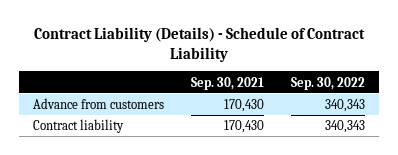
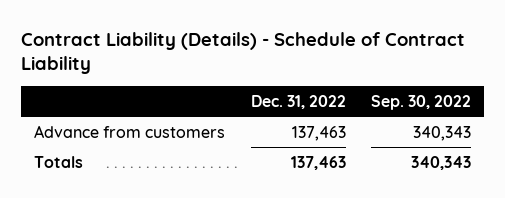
- | Sep. 30, 2021 | Sep. 30, 2022
+ | Dec. 31, 2022 | Sep. 30, 2022
- Contract liability | 170,430 | 340,343
+ Totals | 137,463 | 340,343

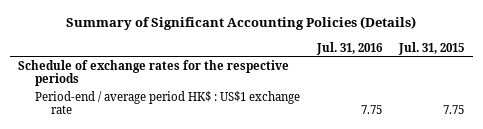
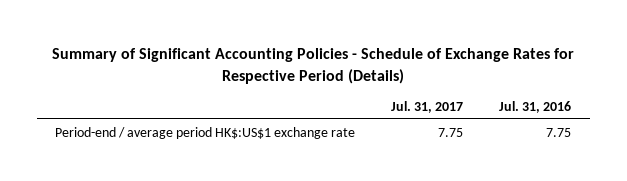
- Summary of Significant Accounting Policies (Details)
+ Summary of Significant Accounting Policies - Schedule of Exchange Rates for Respective Period (Details)
- | Jul. 31, 2016 | Jul. 31, 2015
+ | Jul. 31, 2017 | Jul. 31, 2016
- Schedule of exchange rates for the respective periods
- Period-end / average period HK$ : US$1 exchange rate | 7.75 | 7.75
+ Period-end / average period HK$:US$1 exchange rate | 7.75 | 7.75

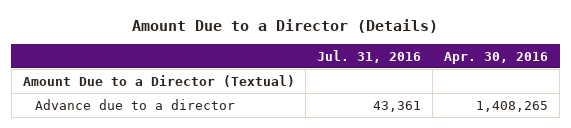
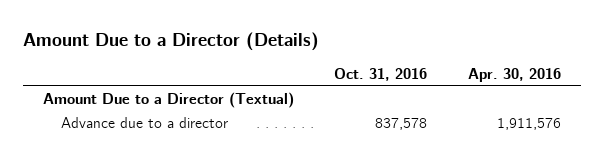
- | Jul. 31, 2016 | Apr. 30, 2016
+ | Oct. 31, 2016 | Apr. 30, 2016
- Advance due to a director | 43,361 | 1,408,265
+ Advance due to a director | 837,578 | 1,911,576

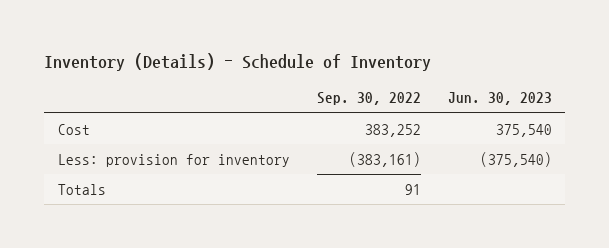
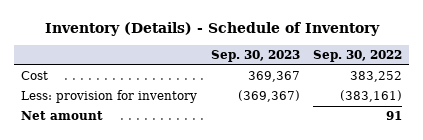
- | Sep. 30, 2022 | Jun. 30, 2023
+ | Sep. 30, 2023 | Sep. 30, 2022
- Totals | 91 |
+ Net amount | | 91

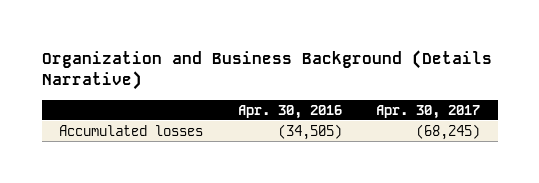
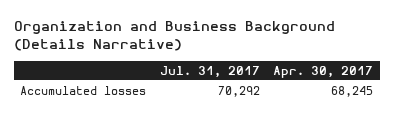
- | Apr. 30, 2016 | Apr. 30, 2017
+ | Jul. 31, 2017 | Apr. 30, 2017
- Accumulated losses | (34,505) | (68,245)
+ Accumulated losses | 70,292 | 68,245

